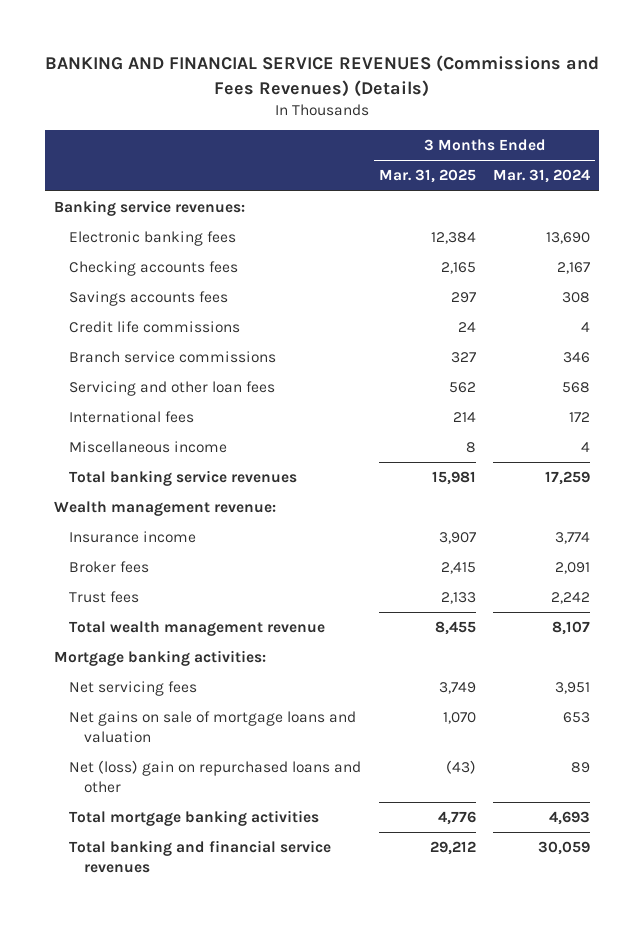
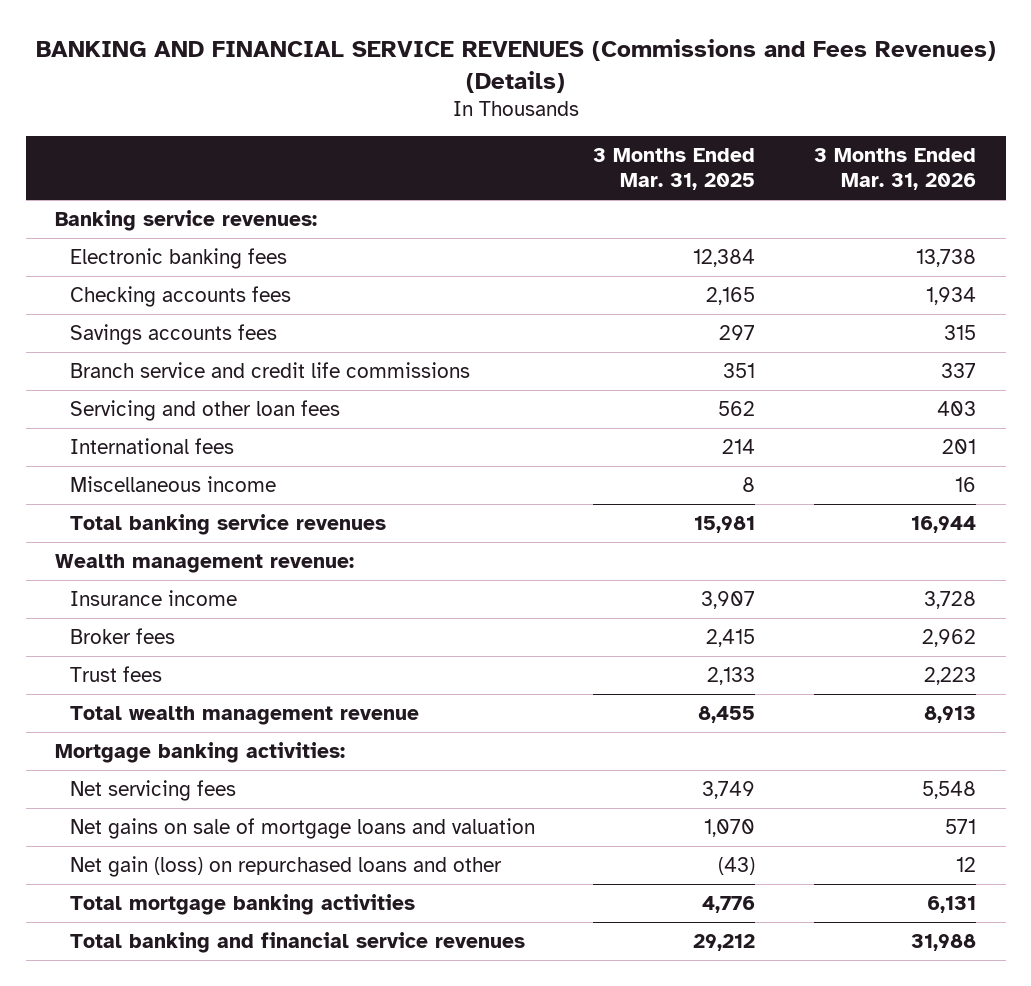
- | 3 Months Ended Mar. 31, 2025 | 3 Months Ended Mar. 31, 2024
+ | 3 Months Ended Mar. 31, 2025 | 3 Months Ended Mar. 31, 2026
- Credit life commissions | 24 | 4
- Branch service commissions | 327 | 346
+ Branch service and credit life commissions | 351 | 337
- Net (loss) gain on repurchased loans and other | (43) | 89
+ Net gain (loss) on repurchased loans and other | (43) | 12

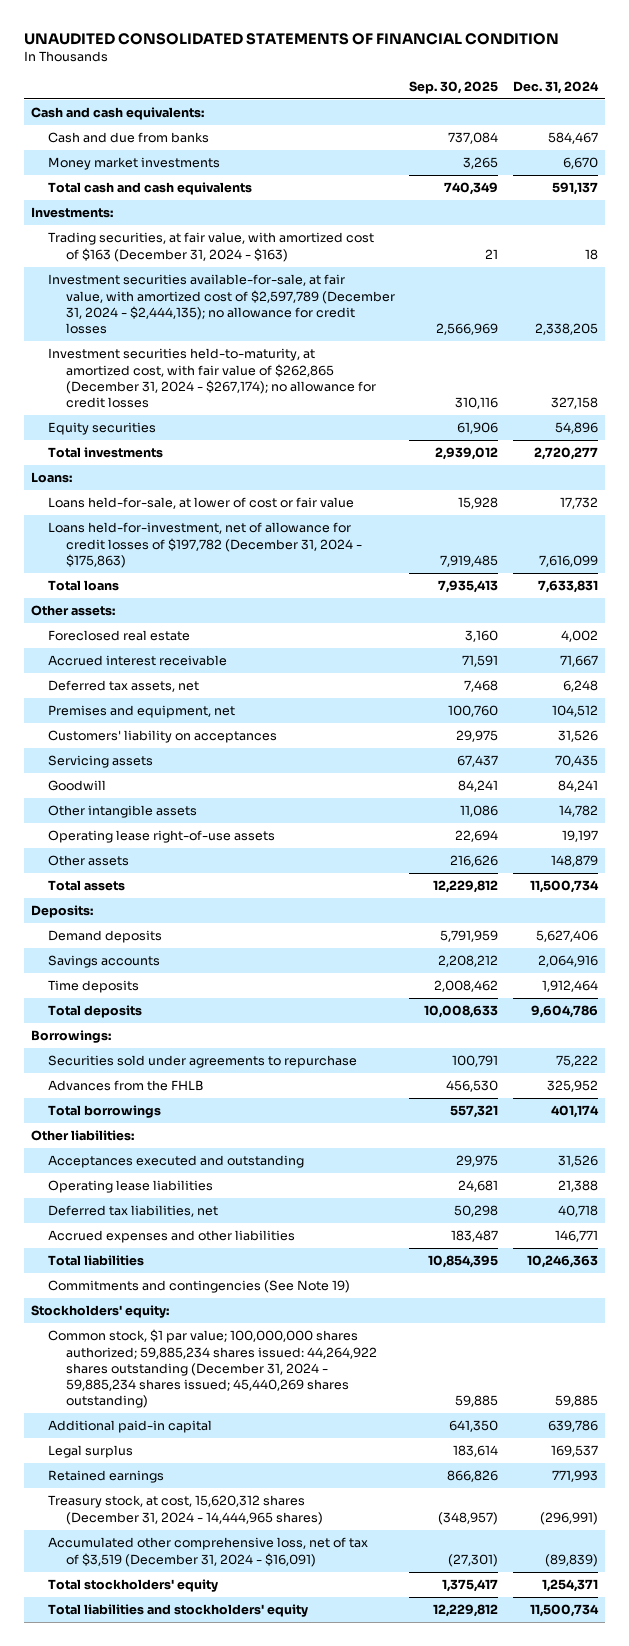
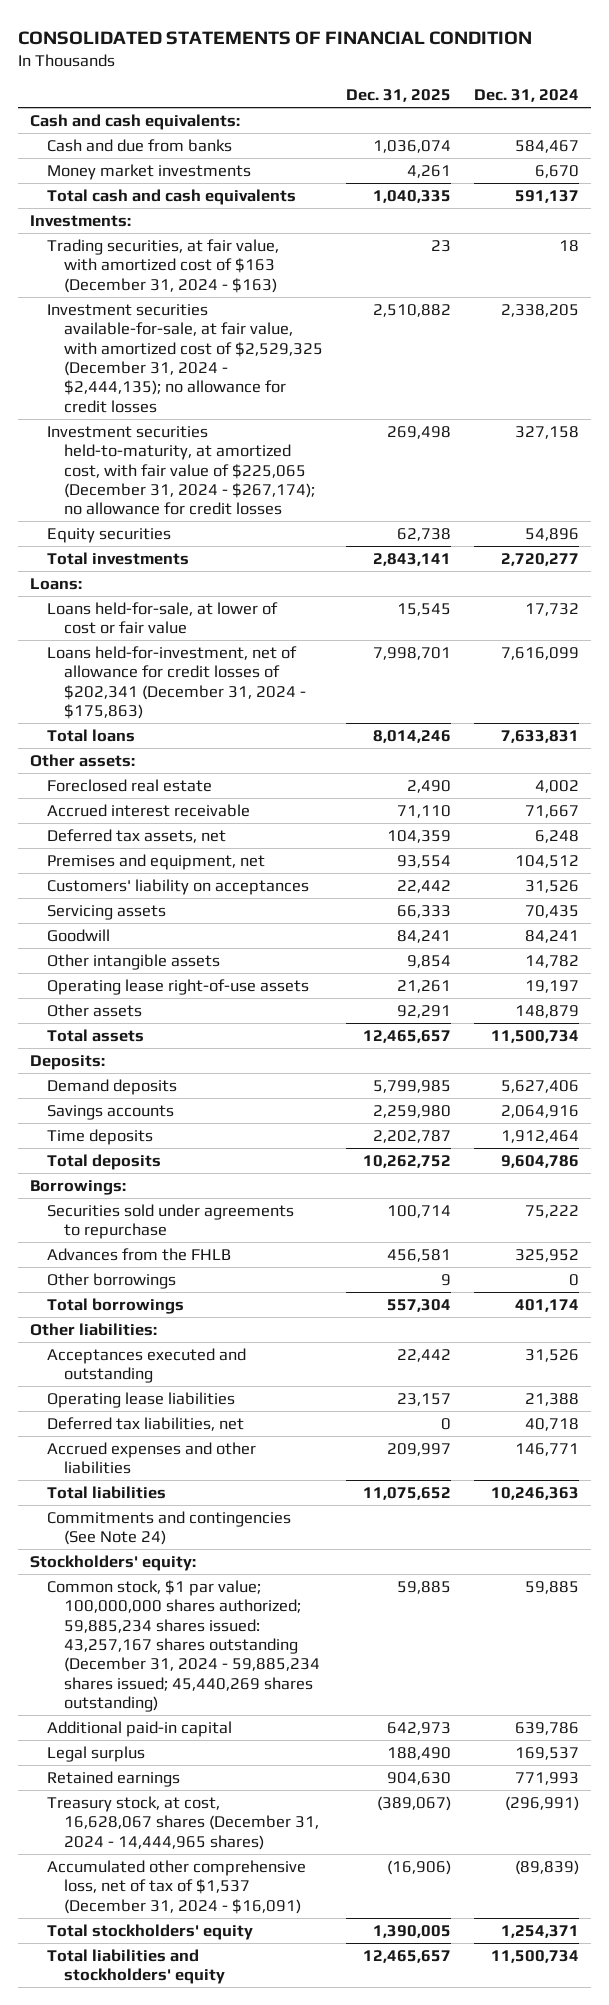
- UNAUDITED CONSOLIDATED STATEMENTS OF FINANCIAL CONDITION
+ CONSOLIDATED STATEMENTS OF FINANCIAL CONDITION
- | Sep. 30, 2025 | Dec. 31, 2024
+ | Dec. 31, 2025 | Dec. 31, 2024
- Investment securities available-for-sale, at fair value, with amortized cost of $2,597,789 (December 31, 2024 - $2,444,135); no allowance for credit losses | 2,566,969 | 2,338,205
- Investment securities held-to-maturity, at amortized cost, with fair value of $262,865 (December 31, 2024 - $267,174); no allowance for credit losses | 310,116 | 327,158
+ Investment securities available-for-sale, at fair value, with amortized cost of $2,529,325 (December 31, 2024 - $2,444,135); no allowance for credit losses | 2,510,882 | 2,338,205
+ Investment securities held-to-maturity, at amortized cost, with fair value of $225,065 (December 31, 2024 - $267,174); no allowance for credit losses | 269,498 | 327,158
- Loans held-for-investment, net of allowance for credit losses of $197,782 (December 31, 2024 - $175,863) | 7,919,485 | 7,616,099
+ Loans held-for-investment, net of allowance for credit losses of $202,341 (December 31, 2024 - $175,863) | 7,998,701 | 7,616,099
+ Other borrowings | 9 | 0
- Commitments and contingencies (See Note 19)
+ Commitments and contingencies (See Note 24)
- Common stock, $1 par value; 100,000,000 shares authorized; 59,885,234 shares issued: 44,264,922 shares outstanding (December 31, 2024 - 59,885,234 shares issued; 45,440,269 shares outstanding) | 59,885 | 59,885
+ Common stock, $1 par value; 100,000,000 shares authorized; 59,885,234 shares issued: 43,257,167 shares outstanding (December 31, 2024 - 59,885,234 shares issued; 45,440,269 shares outstanding) | 59,885 | 59,885
- Treasury stock, at cost, 15,620,312 shares (December 31, 2024 - 14,444,965 shares) | (348,957) | (296,991)
- Accumulated other comprehensive loss, net of tax of $3,519 (December 31, 2024 - $16,091) | (27,301) | (89,839)
+ Treasury stock, at cost, 16,628,067 shares (December 31, 2024 - 14,444,965 shares) | (389,067) | (296,991)
+ Accumulated other comprehensive loss, net of tax of $1,537 (December 31, 2024 - $16,091) | (16,906) | (89,839)

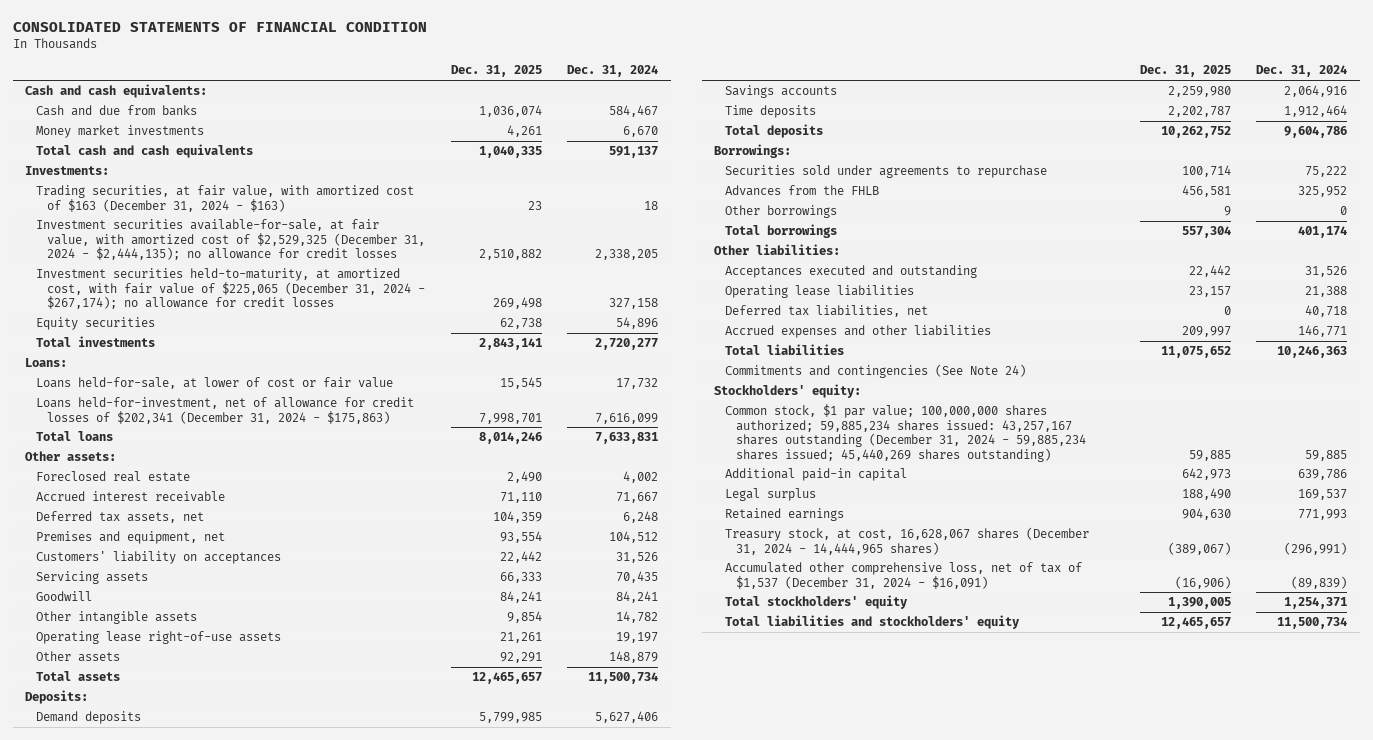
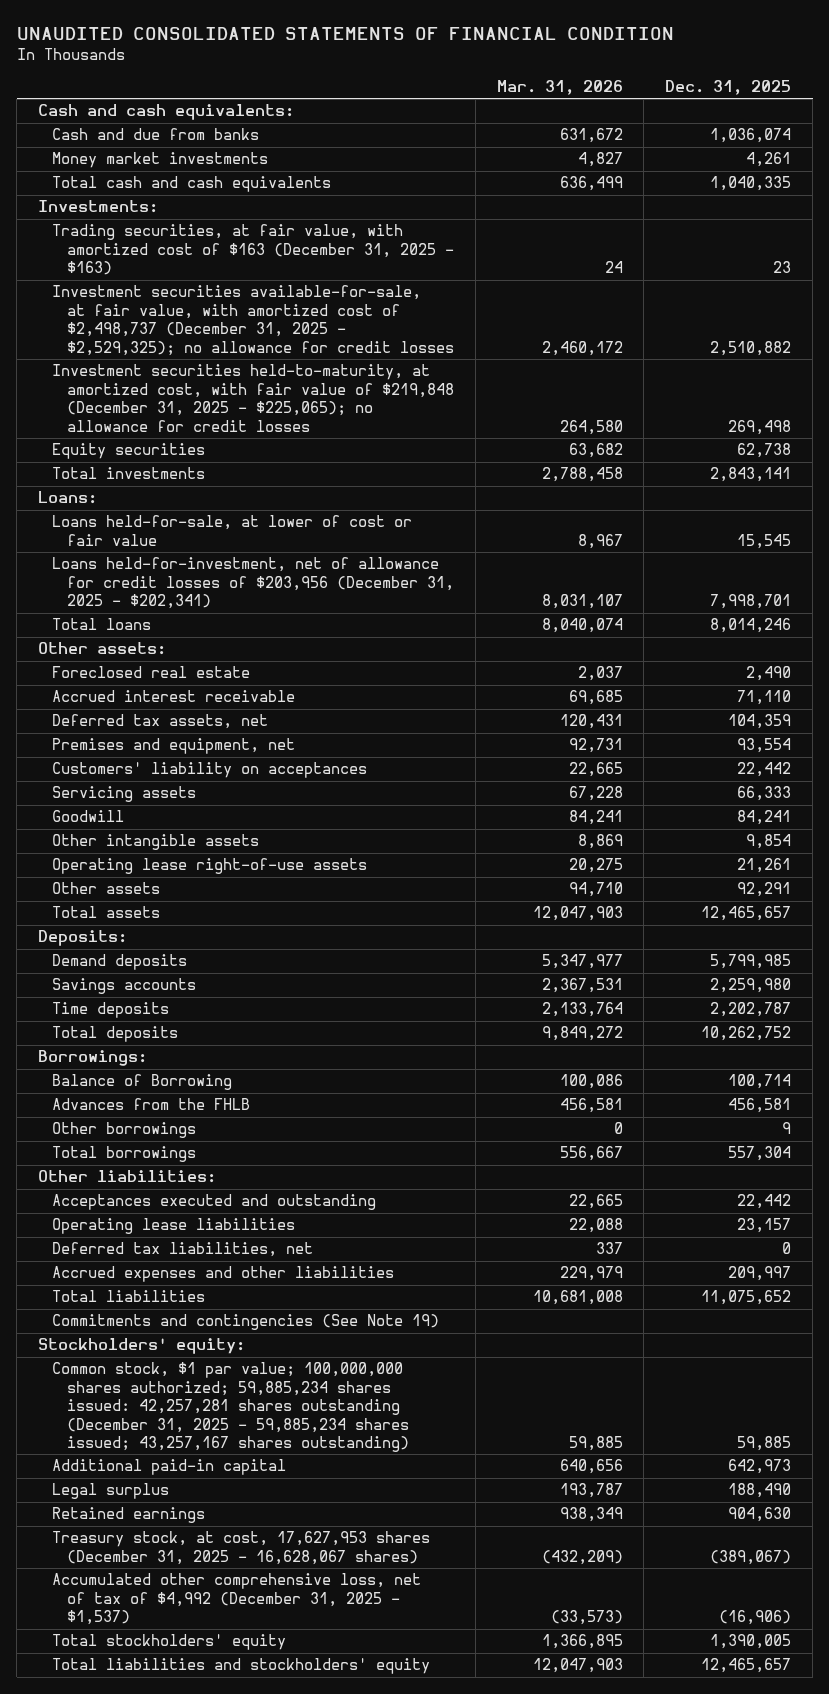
- CONSOLIDATED STATEMENTS OF FINANCIAL CONDITION
+ UNAUDITED CONSOLIDATED STATEMENTS OF FINANCIAL CONDITION
- | Dec. 31, 2025 | Dec. 31, 2024
+ | Mar. 31, 2026 | Dec. 31, 2025
- Trading securities, at fair value, with amortized cost of $163 (December 31, 2024 - $163) | 23 | 18
- Investment securities available-for-sale, at fair value, with amortized cost of $2,529,325 (December 31, 2024 - $2,444,135); no allowance for credit losses | 2,510,882 | 2,338,205
- Investment securities held-to-maturity, at amortized cost, with fair value of $225,065 (December 31, 2024 - $267,174); no allowance for credit losses | 269,498 | 327,158
+ Trading securities, at fair value, with amortized cost of $163 (December 31, 2025 - $163) | 24 | 23
+ Investment securities available-for-sale, at fair value, with amortized cost of $2,498,737 (December 31, 2025 - $2,529,325); no allowance for credit losses | 2,460,172 | 2,510,882
+ Investment securities held-to-maturity, at amortized cost, with fair value of $219,848 (December 31, 2025 - $225,065); no allowance for credit losses | 264,580 | 269,498
- Loans held-for-investment, net of allowance for credit losses of $202,341 (December 31, 2024 - $175,863) | 7,998,701 | 7,616,099
+ Loans held-for-investment, net of allowance for credit losses of $203,956 (December 31, 2025 - $202,341) | 8,031,107 | 7,998,701
- Securities sold under agreements to repurchase | 100,714 | 75,222
+ Balance of Borrowing | 100,086 | 100,714
- Commitments and contingencies (See Note 24)
+ Commitments and contingencies (See Note 19)
- Common stock, $1 par value; 100,000,000 shares authorized; 59,885,234 shares issued: 43,257,167 shares outstanding (December 31, 2024 - 59,885,234 shares issued; 45,440,269 shares outstanding) | 59,885 | 59,885
+ Common stock, $1 par value; 100,000,000 shares authorized; 59,885,234 shares issued: 42,257,281 shares outstanding (December 31, 2025 - 59,885,234 shares issued; 43,257,167 shares outstanding) | 59,885 | 59,885
- Treasury stock, at cost, 16,628,067 shares (December 31, 2024 - 14,444,965 shares) | (389,067) | (296,991)
- Accumulated other comprehensive loss, net of tax of $1,537 (December 31, 2024 - $16,091) | (16,906) | (89,839)
+ Treasury stock, at cost, 17,627,953 shares (December 31, 2025 - 16,628,067 shares) | (432,209) | (389,067)
+ Accumulated other comprehensive loss, net of tax of $4,992 (December 31, 2025 - $1,537) | (33,573) | (16,906)

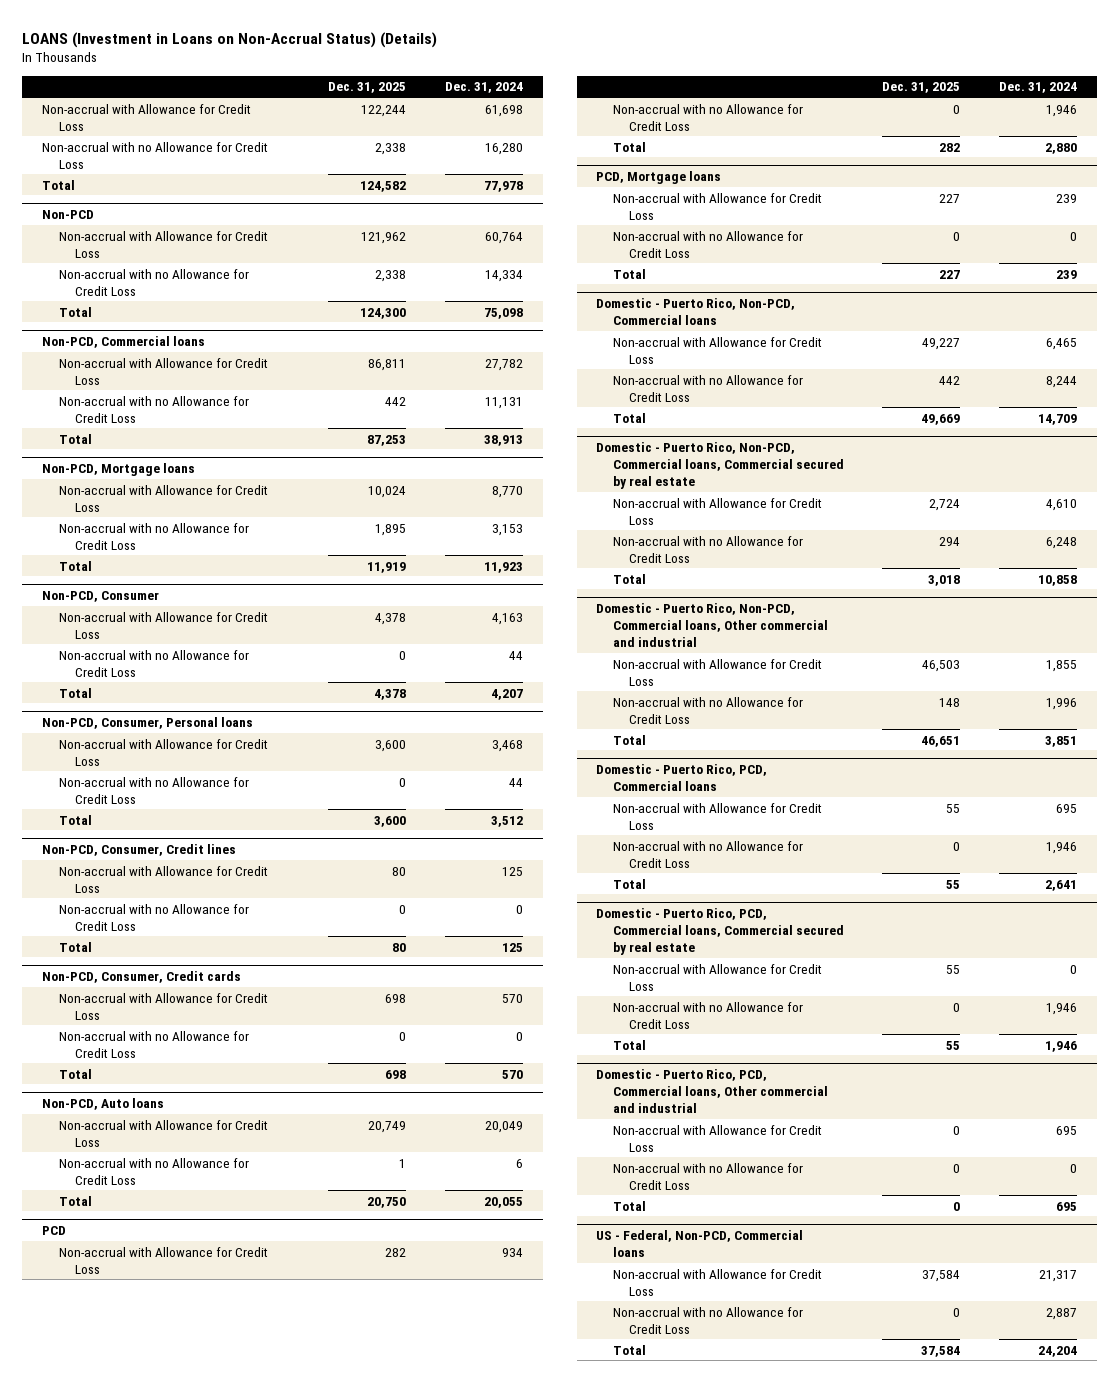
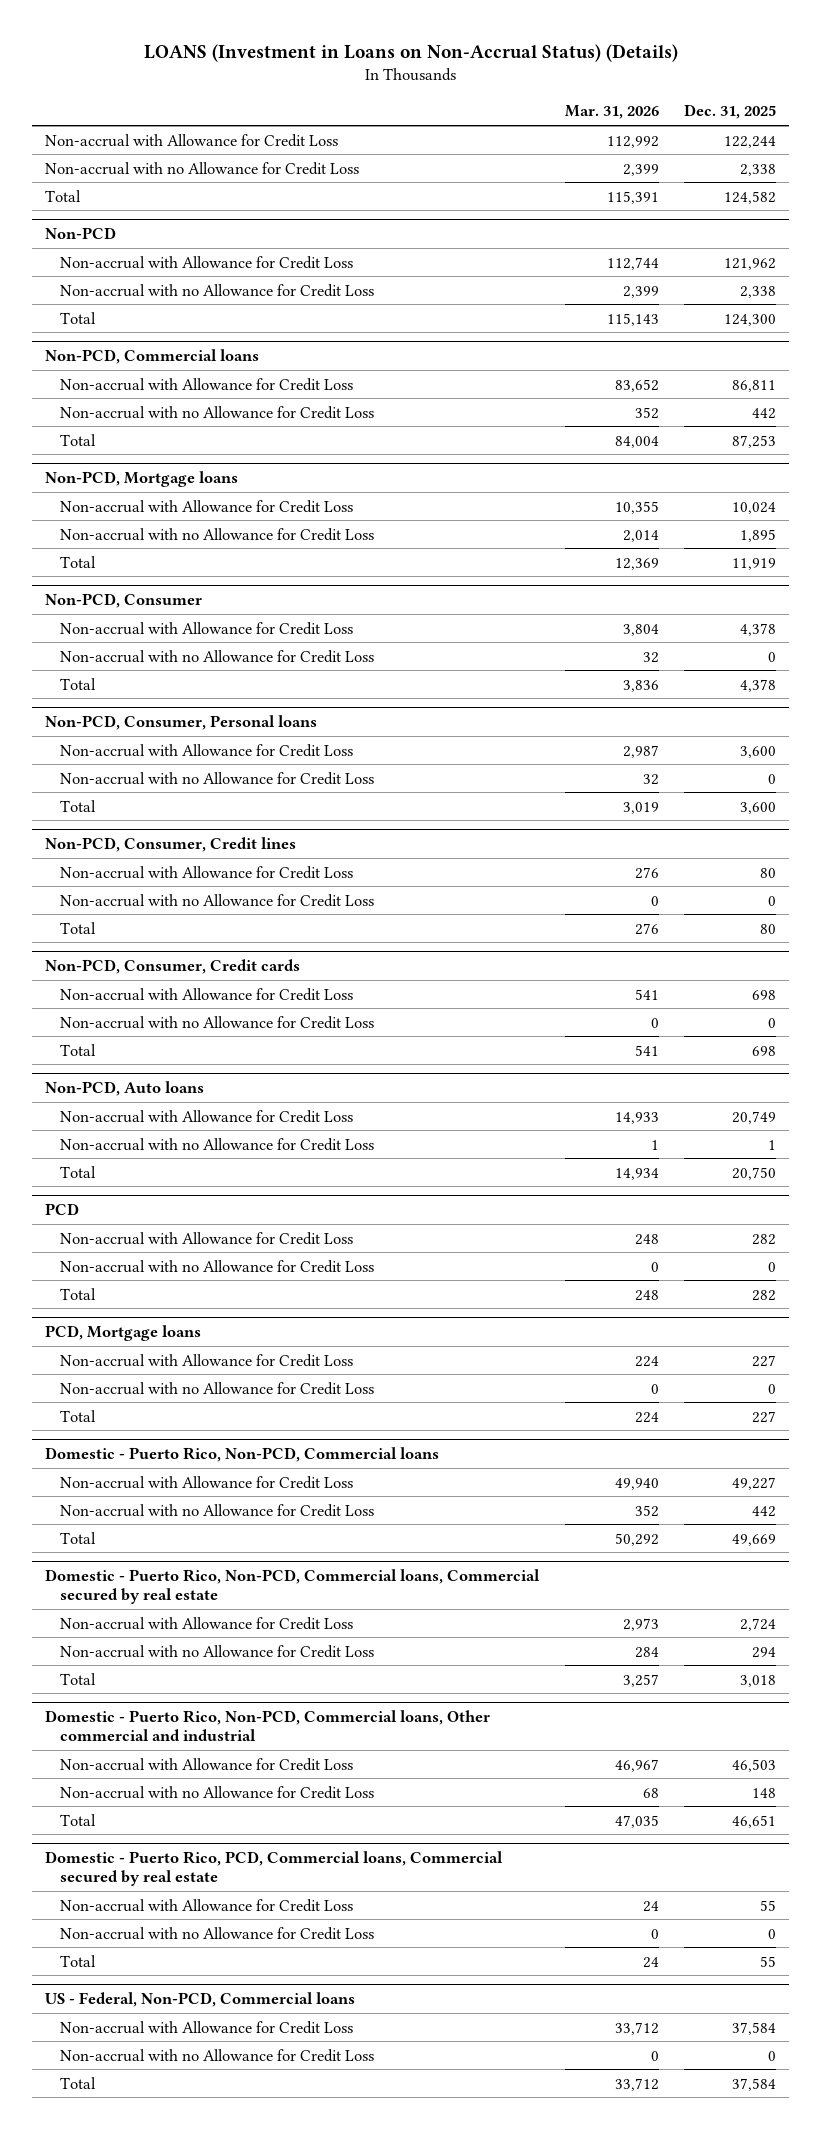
- | Dec. 31, 2025 | Dec. 31, 2024
+ | Mar. 31, 2026 | Dec. 31, 2025
- Domestic - Puerto Rico, PCD, Commercial loans
- Non-accrual with Allowance for Credit Loss | 55 | 695
- Non-accrual with no Allowance for Credit Loss | 0 | 1,946
- Total | 55 | 2,641
- Domestic - Puerto Rico, PCD, Commercial loans, Other commercial and industrial
- Non-accrual with Allowance for Credit Loss | 0 | 695
- Non-accrual with no Allowance for Credit Loss | 0 | 0
- Total | 0 | 695

